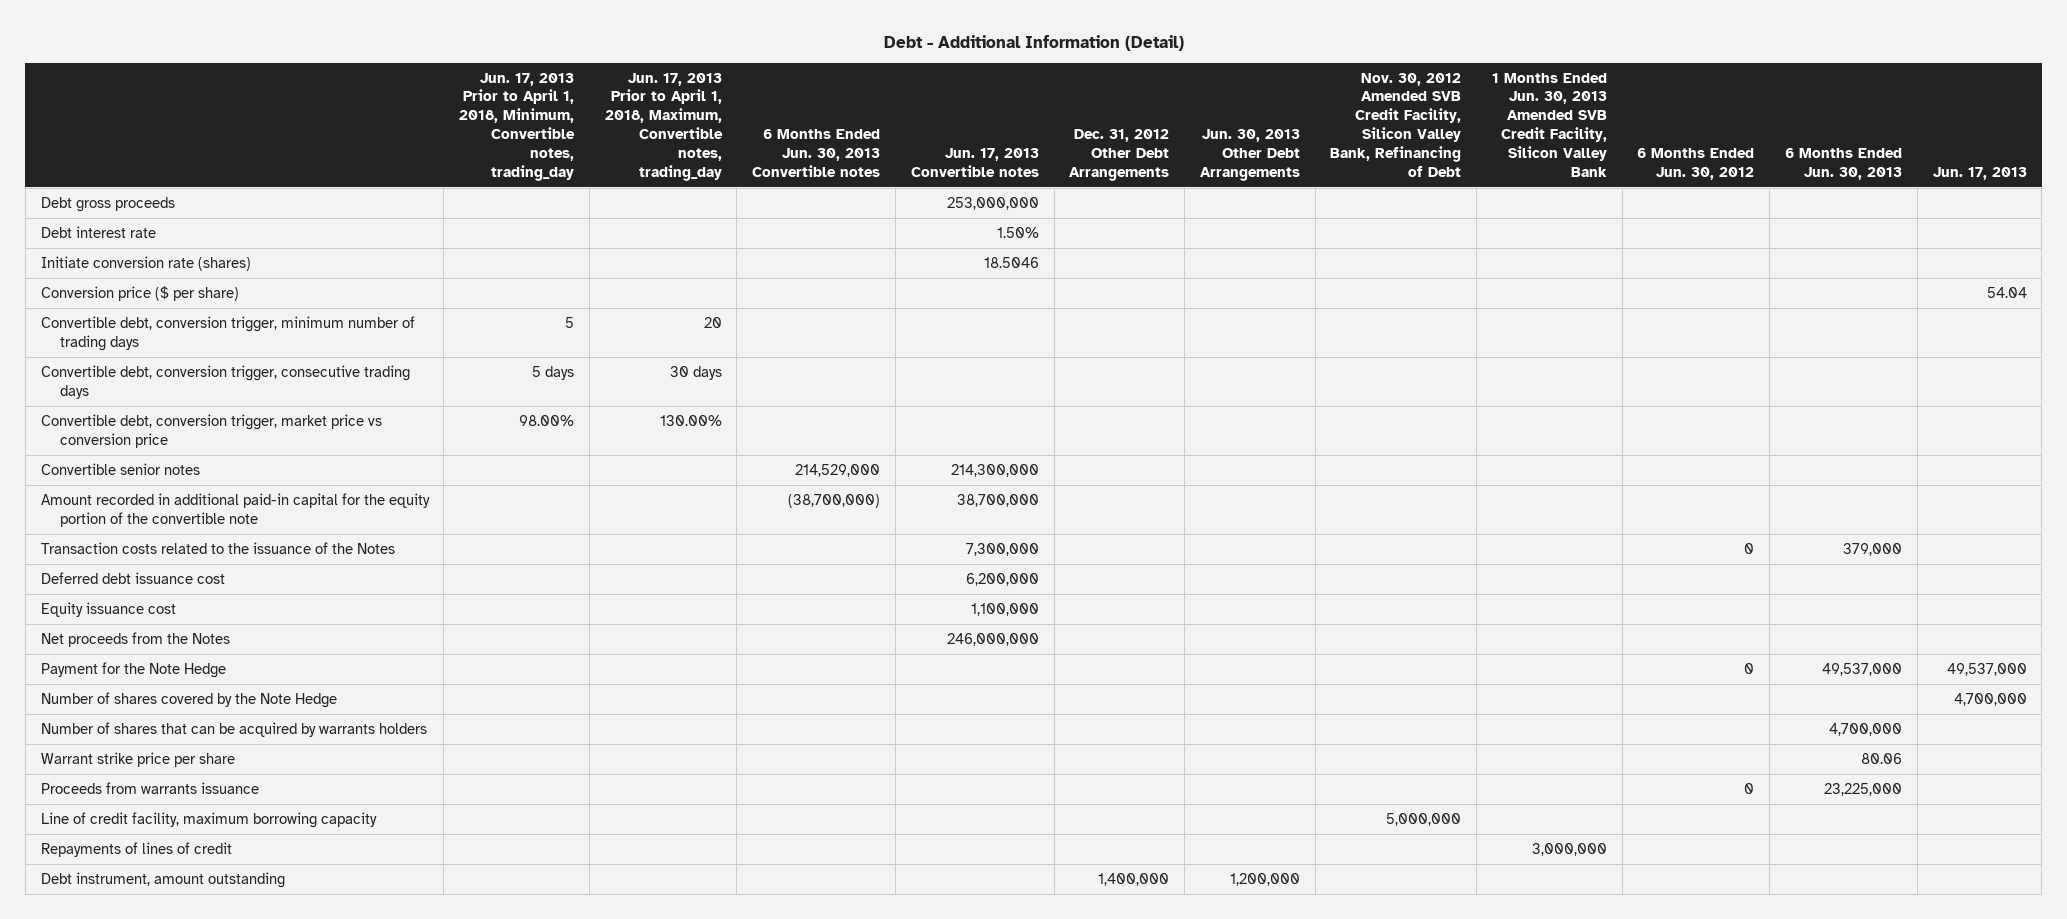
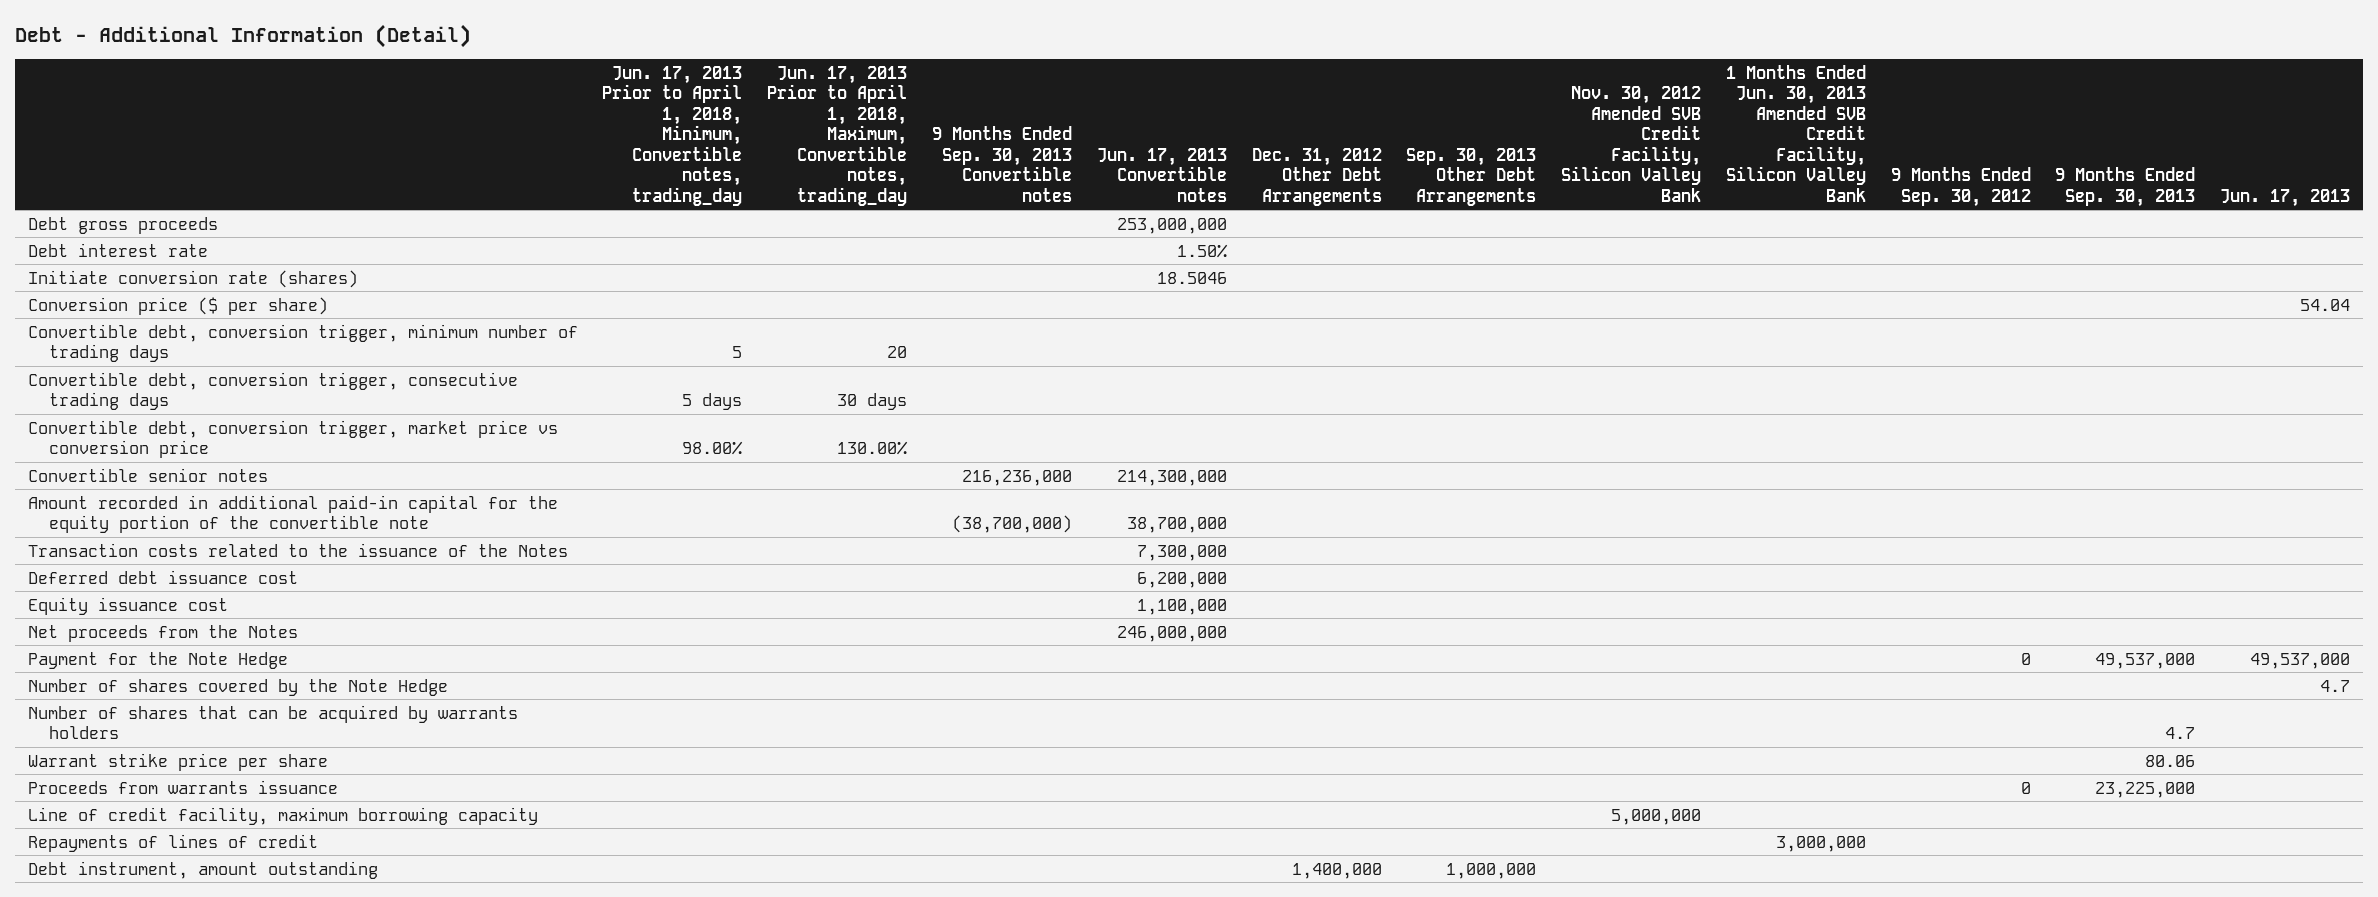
- | Jun. 17, 2013 Prior to April 1, 2018, Minimum, Convertible notes, trading_day | Jun. 17, 2013 Prior to April 1, 2018, Maximum, Convertible notes, trading_day | 6 Months Ended Jun. 30, 2013 Convertible notes | Jun. 17, 2013 Convertible notes | Dec. 31, 2012 Other Debt Arrangements | Jun. 30, 2013 Other Debt Arrangements | Nov. 30, 2012 Amended SVB Credit Facility, Silicon Valley Bank, Refinancing of Debt | 1 Months Ended Jun. 30, 2013 Amended SVB Credit Facility, Silicon Valley Bank | 6 Months Ended Jun. 30, 2012 | 6 Months Ended Jun. 30, 2013 | Jun. 17, 2013
+ | Jun. 17, 2013 Prior to April 1, 2018, Minimum, Convertible notes, trading_day | Jun. 17, 2013 Prior to April 1, 2018, Maximum, Convertible notes, trading_day | 9 Months Ended Sep. 30, 2013 Convertible notes | Jun. 17, 2013 Convertible notes | Dec. 31, 2012 Other Debt Arrangements | Sep. 30, 2013 Other Debt Arrangements | Nov. 30, 2012 Amended SVB Credit Facility, Silicon Valley Bank | 1 Months Ended Jun. 30, 2013 Amended SVB Credit Facility, Silicon Valley Bank | 9 Months Ended Sep. 30, 2012 | 9 Months Ended Sep. 30, 2013 | Jun. 17, 2013
- Number of shares covered by the Note Hedge | | | | | | | | | | | 4,700,000
+ Number of shares covered by the Note Hedge | | | | | | | | | | | 4.7

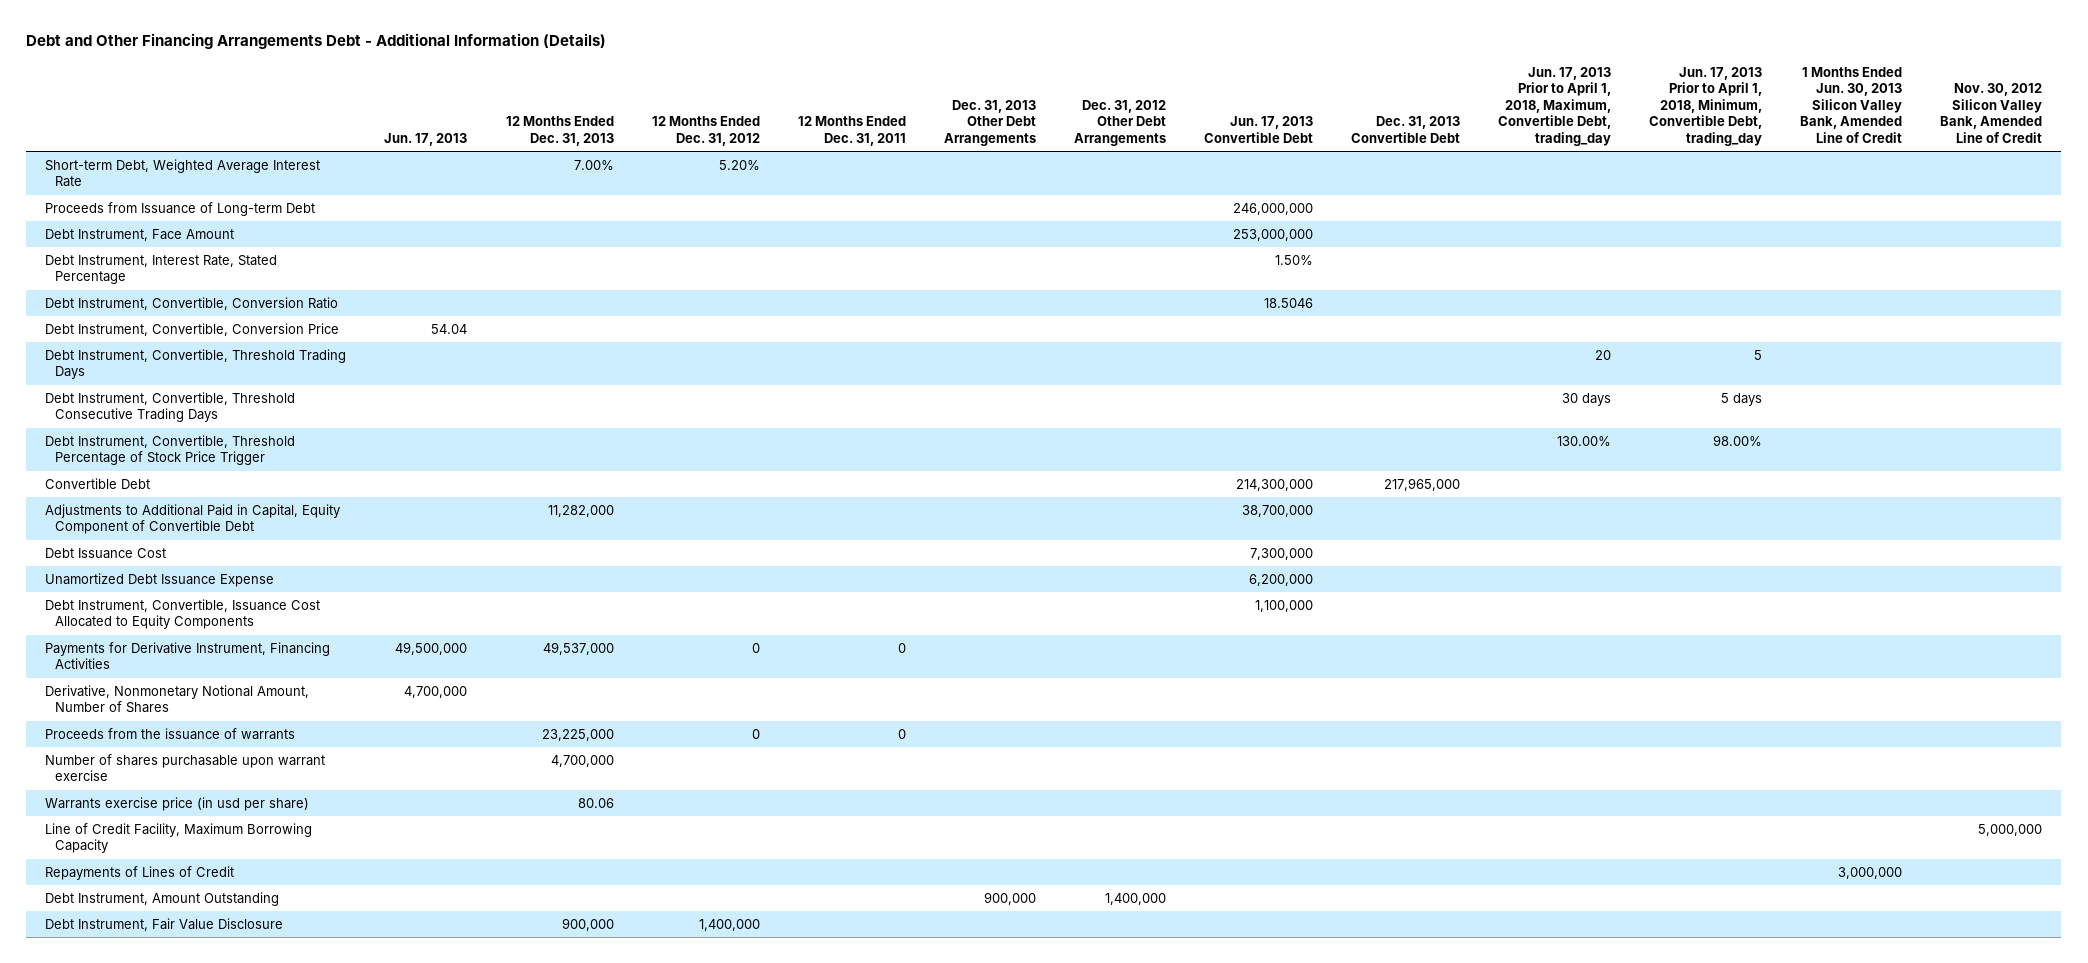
- Debt - Additional Information (Detail)
+ Debt and Other Financing Arrangements Debt - Additional Information (Details)
- | Jun. 17, 2013 Prior to April 1, 2018, Minimum, Convertible notes, trading_day | Jun. 17, 2013 Prior to April 1, 2018, Maximum, Convertible notes, trading_day | 9 Months Ended Sep. 30, 2013 Convertible notes | Jun. 17, 2013 Convertible notes | Dec. 31, 2012 Other Debt Arrangements | Sep. 30, 2013 Other Debt Arrangements | Nov. 30, 2012 Amended SVB Credit Facility, Silicon Valley Bank | 1 Months Ended Jun. 30, 2013 Amended SVB Credit Facility, Silicon Valley Bank | 9 Months Ended Sep. 30, 2012 | 9 Months Ended Sep. 30, 2013 | Jun. 17, 2013
+ | Jun. 17, 2013 | 12 Months Ended Dec. 31, 2013 | 12 Months Ended Dec. 31, 2012 | 12 Months Ended Dec. 31, 2011 | Dec. 31, 2013 Other Debt Arrangements | Dec. 31, 2012 Other Debt Arrangements | Jun. 17, 2013 Convertible Debt | Dec. 31, 2013 Convertible Debt | Jun. 17, 2013 Prior to April 1, 2018, Maximum, Convertible Debt, trading_day | Jun. 17, 2013 Prior to April 1, 2018, Minimum, Convertible Debt, trading_day | 1 Months Ended Jun. 30, 2013 Silicon Valley Bank, Amended Line of Credit | Nov. 30, 2012 Silicon Valley Bank, Amended Line of Credit
- Debt gross proceeds | | | | 253,000,000 | | | | | | |
- Debt interest rate | | | | 1.50% | | | | | | |
- Initiate conversion rate (shares) | | | | 18.5046 | | | | | | |
- Conversion price ($ per share) | | | | | | | | | | | 54.04
- Convertible debt, conversion trigger, minimum number of trading days | 5 | 20 | | | | | | | | |
- Convertible debt, conversion trigger, consecutive trading days | 5 days | 30 days | | | | | | | | |
- Convertible debt, conversion trigger, market price vs conversion price | 98.00% | 130.00% | | | | | | | | |
- Convertible senior notes | | | 216,236,000 | 214,300,000 | | | | | | |
- Amount recorded in additional paid-in capital for the equity portion of the convertible note | | | (38,700,000) | 38,700,000 | | | | | | |
- Transaction costs related to the issuance of the Notes | | | | 7,300,000 | | | | | | |
- Deferred debt issuance cost | | | | 6,200,000 | | | | | | |
- Equity issuance cost | | | | 1,100,000 | | | | | | |
- Net proceeds from the Notes | | | | 246,000,000 | | | | | | |
- Payment for the Note Hedge | | | | | | | | | 0 | 49,537,000 | 49,537,000
- Number of shares covered by the Note Hedge | | | | | | | | | | | 4.7
- Number of shares that can be acquired by warrants holders | | | | | | | | | | 4.7 |
- Warrant strike price per share | | | | | | | | | | 80.06 |
- Proceeds from warrants issuance | | | | | | | | | 0 | 23,225,000 |
- Line of credit facility, maximum borrowing capacity | | | | | | | 5,000,000 | | | |
- Repayments of lines of credit | | | | | | | | 3,000,000 | | |
- Debt instrument, amount outstanding | | | | | 1,400,000 | 1,000,000 | | | | |
+ Short-term Debt, Weighted Average Interest Rate | | 7.00% | 5.20% | | | | | | | | |
+ Proceeds from Issuance of Long-term Debt | | | | | | | 246,000,000 | | | | |
+ Debt Instrument, Face Amount | | | | | | | 253,000,000 | | | | |
+ Debt Instrument, Interest Rate, Stated Percentage | | | | | | | 1.50% | | | | |
+ Debt Instrument, Convertible, Conversion Ratio | | | | | | | 18.5046 | | | | |
+ Debt Instrument, Convertible, Conversion Price | 54.04 | | | | | | | | | | |
+ Debt Instrument, Convertible, Threshold Trading Days | | | | | | | | | 20 | 5 | |
+ Debt Instrument, Convertible, Threshold Consecutive Trading Days | | | | | | | | | 30 days | 5 days | |
+ Debt Instrument, Convertible, Threshold Percentage of Stock Price Trigger | | | | | | | | | 130.00% | 98.00% | |
+ Convertible Debt | | | | | | | 214,300,000 | 217,965,000 | | | |
+ Adjustments to Additional Paid in Capital, Equity Component of Convertible Debt | | 11,282,000 | | | | | 38,700,000 | | | | |
+ Debt Issuance Cost | | | | | | | 7,300,000 | | | | |
+ Unamortized Debt Issuance Expense | | | | | | | 6,200,000 | | | | |
+ Debt Instrument, Convertible, Issuance Cost Allocated to Equity Components | | | | | | | 1,100,000 | | | | |
+ Payments for Derivative Instrument, Financing Activities | 49,500,000 | 49,537,000 | 0 | 0 | | | | | | | |
+ Derivative, Nonmonetary Notional Amount, Number of Shares | 4,700,000 | | | | | | | | | | |
+ Proceeds from the issuance of warrants | | 23,225,000 | 0 | 0 | | | | | | | |
+ Number of shares purchasable upon warrant exercise | | 4,700,000 | | | | | | | | | |
+ Warrants exercise price (in usd per share) | | 80.06 | | | | | | | | | |
+ Line of Credit Facility, Maximum Borrowing Capacity | | | | | | | | | | | | 5,000,000
+ Repayments of Lines of Credit | | | | | | | | | | | 3,000,000 |
+ Debt Instrument, Amount Outstanding | | | | | 900,000 | 1,400,000 | | | | | |
+ Debt Instrument, Fair Value Disclosure | | 900,000 | 1,400,000 | | | | | | | | |

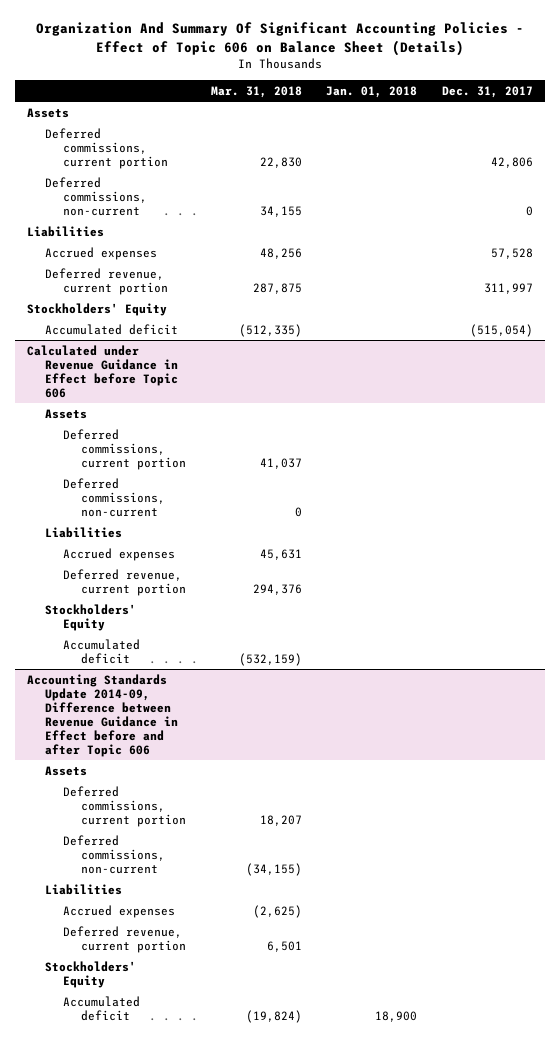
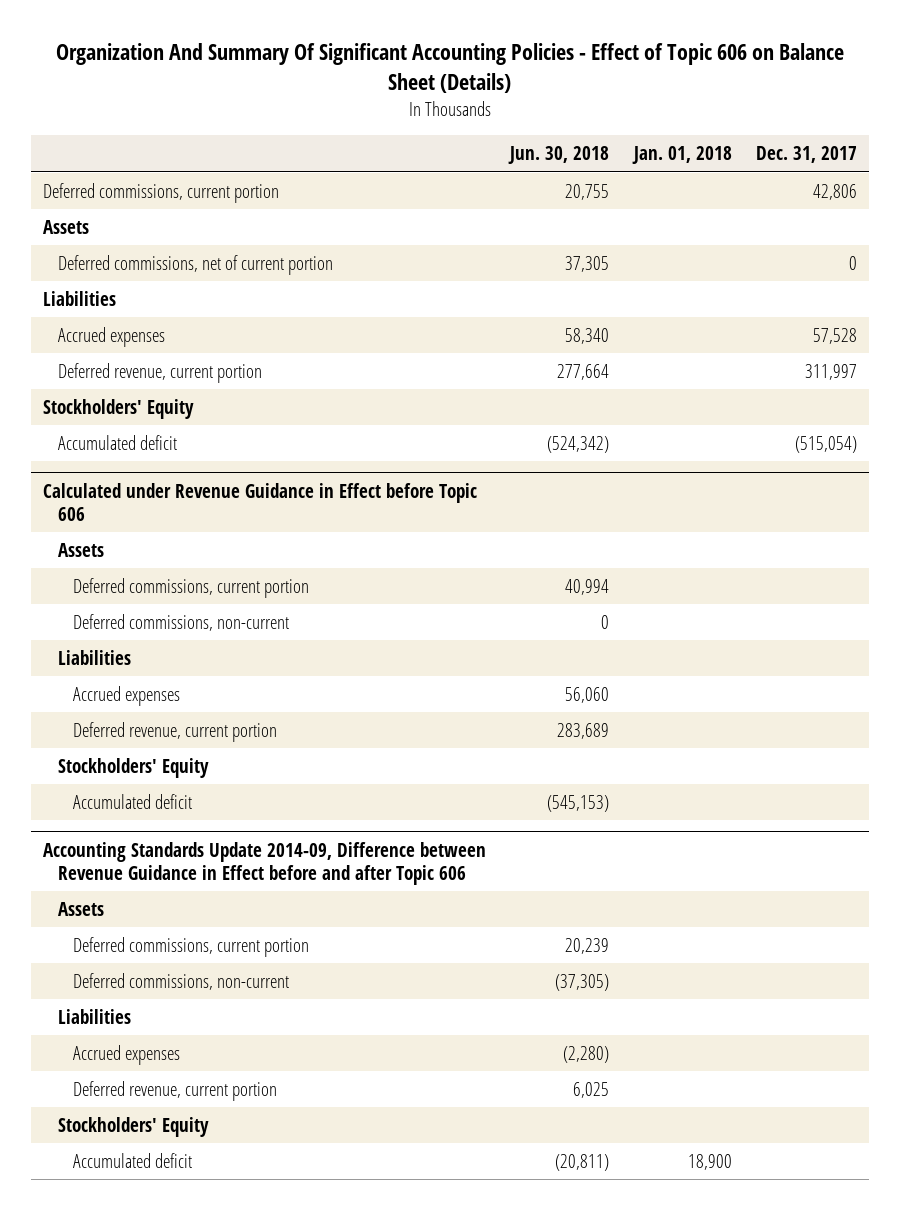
- | Mar. 31, 2018 | Jan. 01, 2018 | Dec. 31, 2017
+ | Jun. 30, 2018 | Jan. 01, 2018 | Dec. 31, 2017
- Deferred commissions, non-current | 34,155 | | 0
moved down: Assets
+ Deferred commissions, net of current portion | 37,305 | | 0

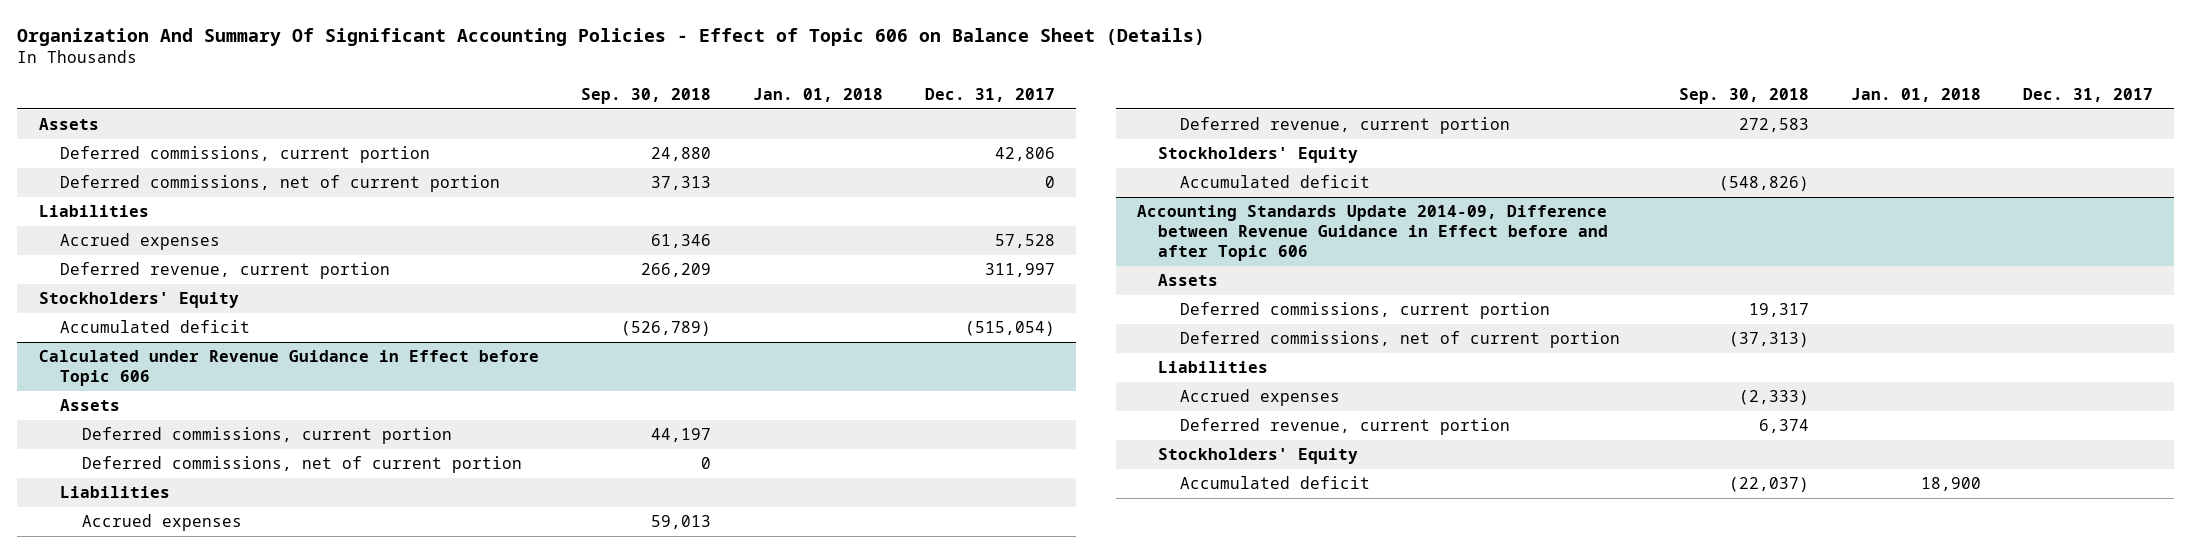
- | Jun. 30, 2018 | Jan. 01, 2018 | Dec. 31, 2017
+ | Sep. 30, 2018 | Jan. 01, 2018 | Dec. 31, 2017
moved down: Deferred commissions, current portion | 24,880 | | 42,806
@ Calculated under Revenue Guidance in Effect before Topic 606
- Deferred commissions, non-current | 0 | |
+ Deferred commissions, net of current portion | 0 | |
@ Accounting Standards Update 2014-09, Difference between Revenue Guidance in Effect before and after Topic 606
- Deferred commissions, non-current | (37,305) | |
+ Deferred commissions, net of current portion | (37,313) | |

